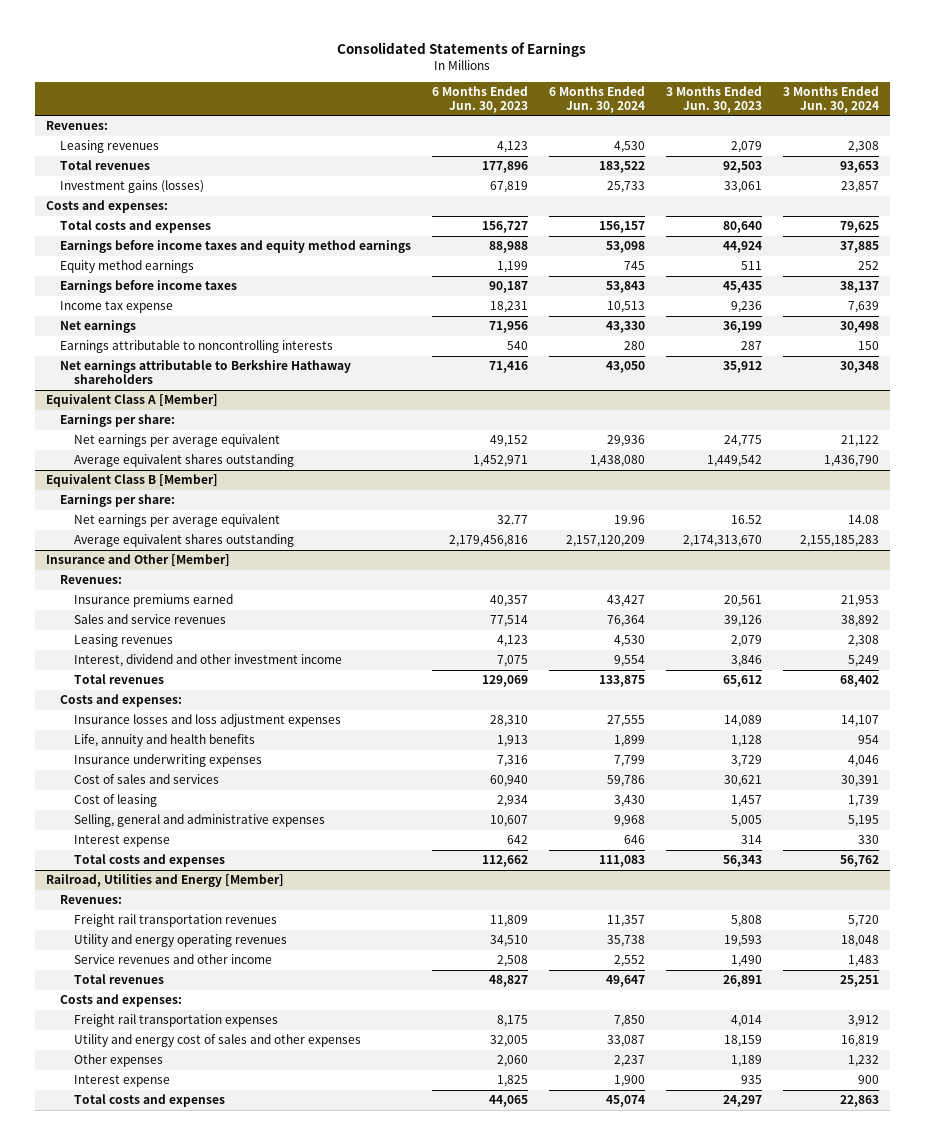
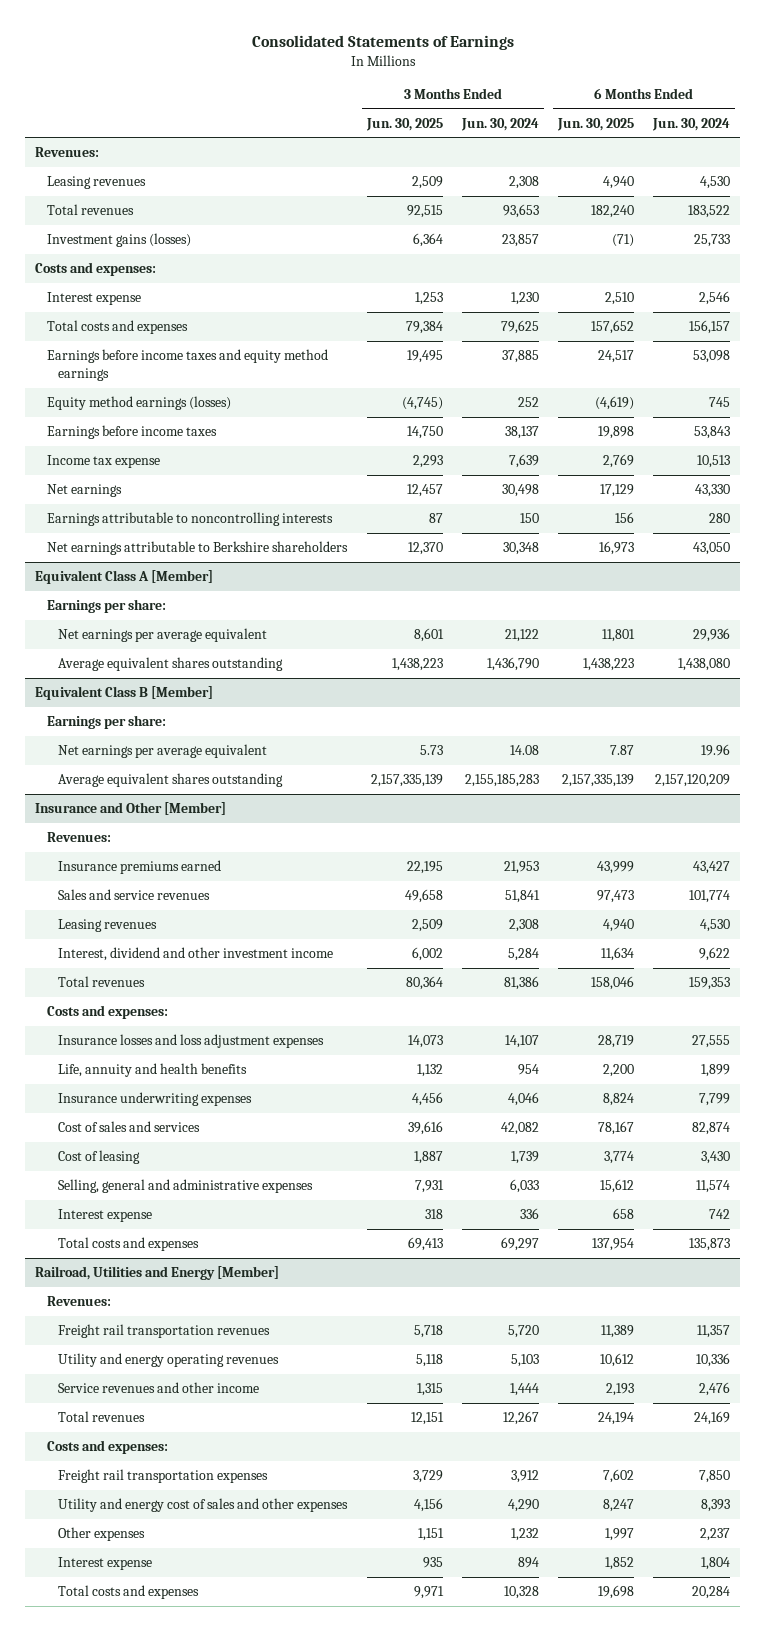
- | 6 Months Ended Jun. 30, 2023 | 6 Months Ended Jun. 30, 2024 | 3 Months Ended Jun. 30, 2023 | 3 Months Ended Jun. 30, 2024
+ | 3 Months Ended Jun. 30, 2025 | 3 Months Ended Jun. 30, 2024 | 6 Months Ended Jun. 30, 2025 | 6 Months Ended Jun. 30, 2024
+ Interest expense | 1,253 | 1,230 | 2,510 | 2,546
- Equity method earnings | 1,199 | 745 | 511 | 252
+ Equity method earnings (losses) | (4,745) | 252 | (4,619) | 745
- Net earnings attributable to Berkshire Hathaway shareholders | 71,416 | 43,050 | 35,912 | 30,348
+ Net earnings attributable to Berkshire shareholders | 12,370 | 30,348 | 16,973 | 43,050
@ Insurance and Other [Member]
- Sales and service revenues | 77,514 | 76,364 | 39,126 | 38,892
+ Sales and service revenues | 49,658 | 51,841 | 97,473 | 101,774
- Interest, dividend and other investment income | 7,075 | 9,554 | 3,846 | 5,249
- Total revenues | 129,069 | 133,875 | 65,612 | 68,402
+ Interest, dividend and other investment income | 6,002 | 5,284 | 11,634 | 9,622
+ Total revenues | 80,364 | 81,386 | 158,046 | 159,353
- Cost of sales and services | 60,940 | 59,786 | 30,621 | 30,391
+ Cost of sales and services | 39,616 | 42,082 | 78,167 | 82,874
- Selling, general and administrative expenses | 10,607 | 9,968 | 5,005 | 5,195
- Interest expense | 642 | 646 | 314 | 330
- Total costs and expenses | 112,662 | 111,083 | 56,343 | 56,762
+ Selling, general and administrative expenses | 7,931 | 6,033 | 15,612 | 11,574
+ Interest expense | 318 | 336 | 658 | 742
+ Total costs and expenses | 69,413 | 69,297 | 137,954 | 135,873
@ Railroad, Utilities and Energy [Member]
- Utility and energy operating revenues | 34,510 | 35,738 | 19,593 | 18,048
- Service revenues and other income | 2,508 | 2,552 | 1,490 | 1,483
- Total revenues | 48,827 | 49,647 | 26,891 | 25,251
+ Utility and energy operating revenues | 5,118 | 5,103 | 10,612 | 10,336
+ Service revenues and other income | 1,315 | 1,444 | 2,193 | 2,476
+ Total revenues | 12,151 | 12,267 | 24,194 | 24,169
- Utility and energy cost of sales and other expenses | 32,005 | 33,087 | 18,159 | 16,819
+ Utility and energy cost of sales and other expenses | 4,156 | 4,290 | 8,247 | 8,393
- Interest expense | 1,825 | 1,900 | 935 | 900
- Total costs and expenses | 44,065 | 45,074 | 24,297 | 22,863
+ Interest expense | 935 | 894 | 1,852 | 1,804
+ Total costs and expenses | 9,971 | 10,328 | 19,698 | 20,284

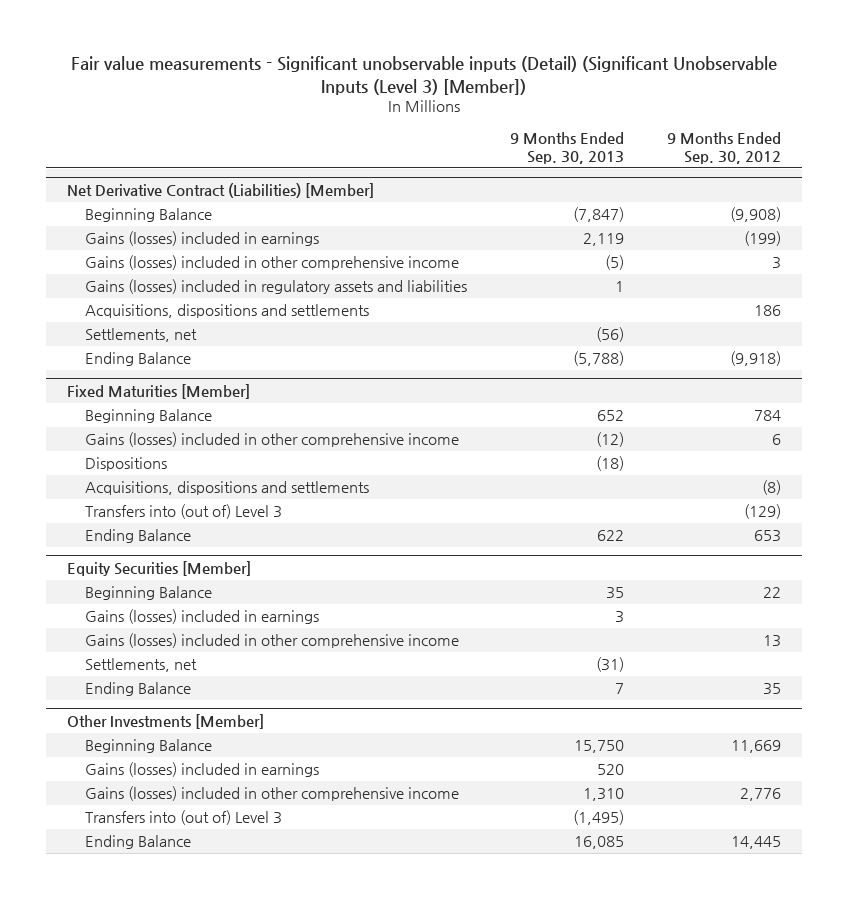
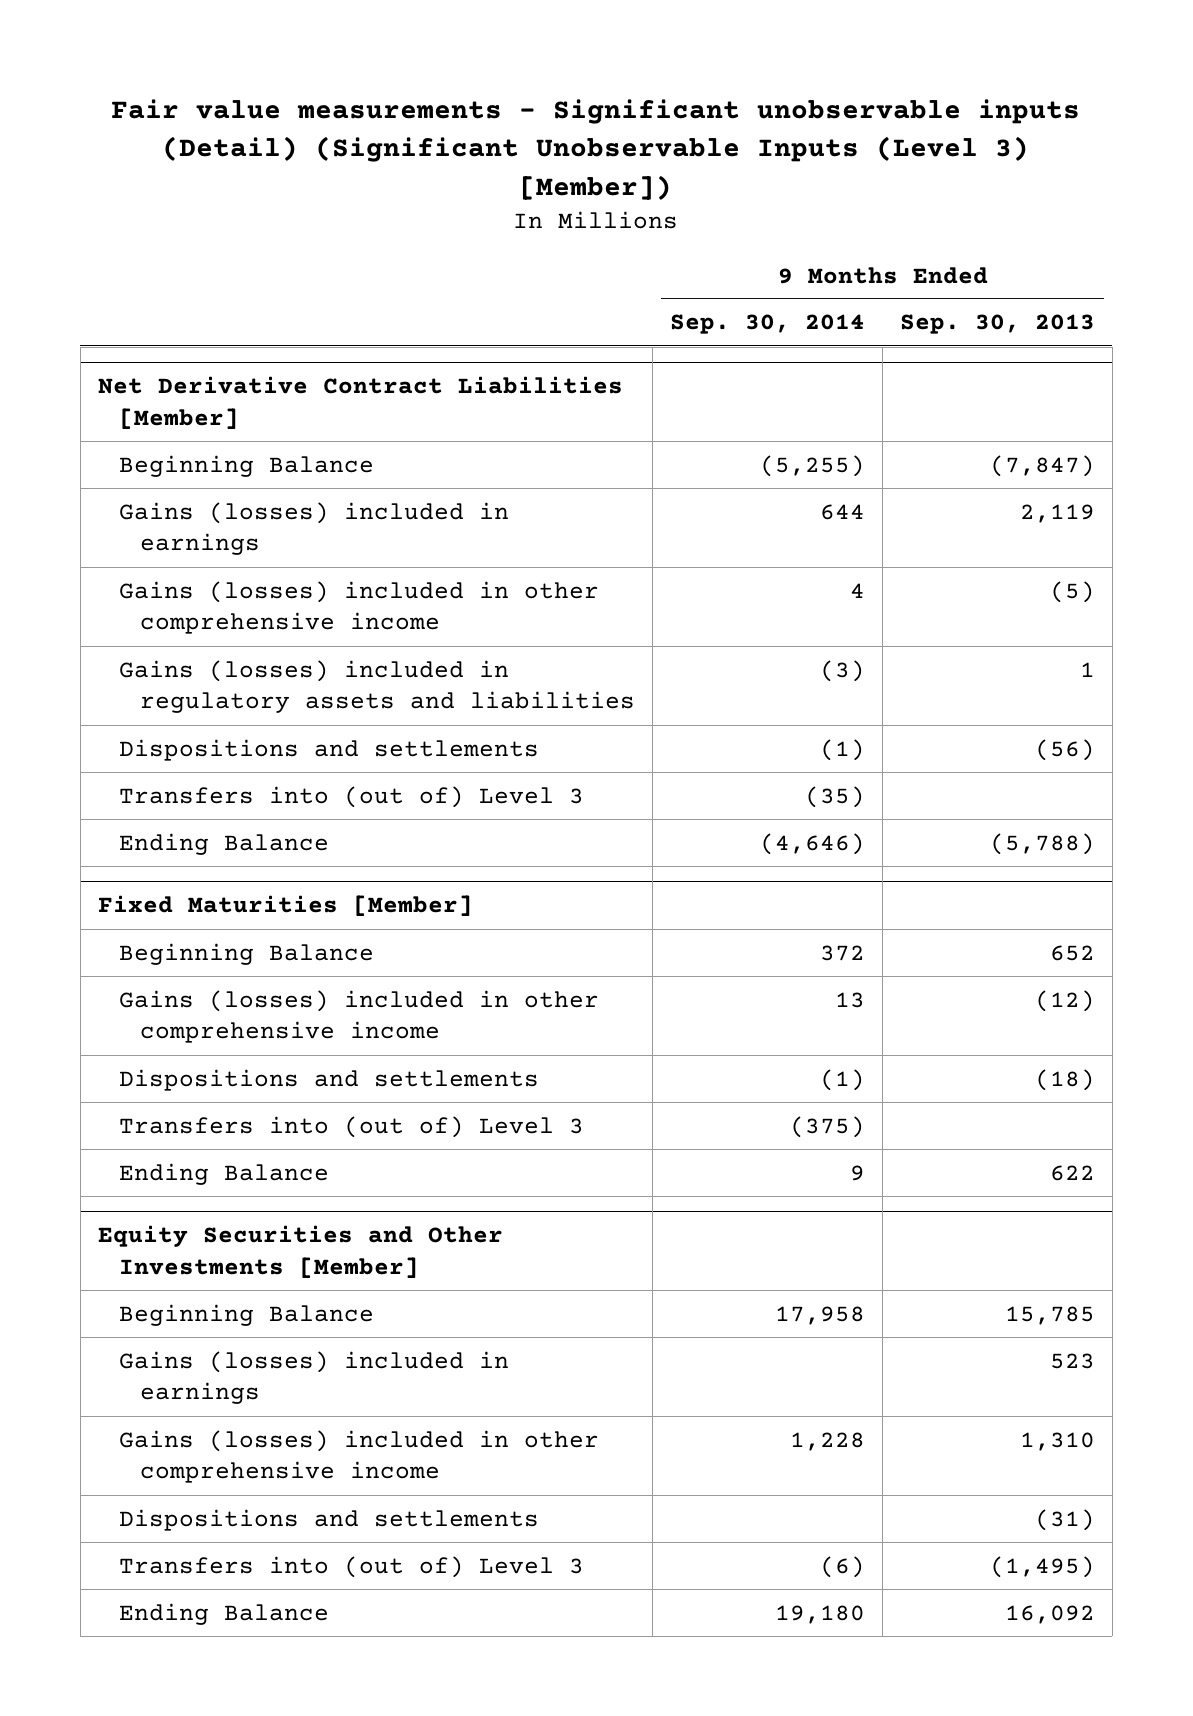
- | 9 Months Ended Sep. 30, 2013 | 9 Months Ended Sep. 30, 2012
+ | 9 Months Ended Sep. 30, 2014 | 9 Months Ended Sep. 30, 2013
- Net Derivative Contract (Liabilities) [Member]
+ Net Derivative Contract Liabilities [Member]
- Acquisitions, dispositions and settlements | | 186
- Settlements, net | (56) |
+ Dispositions and settlements | (1) | (56)
+ Transfers into (out of) Level 3 | (35) |
@ Fixed Maturities [Member]
- Dispositions | (18) |
- Acquisitions, dispositions and settlements | | (8)
+ Dispositions and settlements | (1) | (18)
- Equity Securities [Member]
- Beginning Balance | 35 | 22
- Gains (losses) included in earnings | 3 |
- Gains (losses) included in other comprehensive income | | 13
- Settlements, net | (31) |
- Ending Balance | 7 | 35
- Other Investments [Member]
- Beginning Balance | 15,750 | 11,669
- Gains (losses) included in earnings | 520 |
+ Equity Securities and Other Investments [Member]
+ Beginning Balance | 17,958 | 15,785
+ Gains (losses) included in earnings | | 523
+ Dispositions and settlements | | (31)
- Ending Balance | 16,085 | 14,445
+ Ending Balance | 19,180 | 16,092

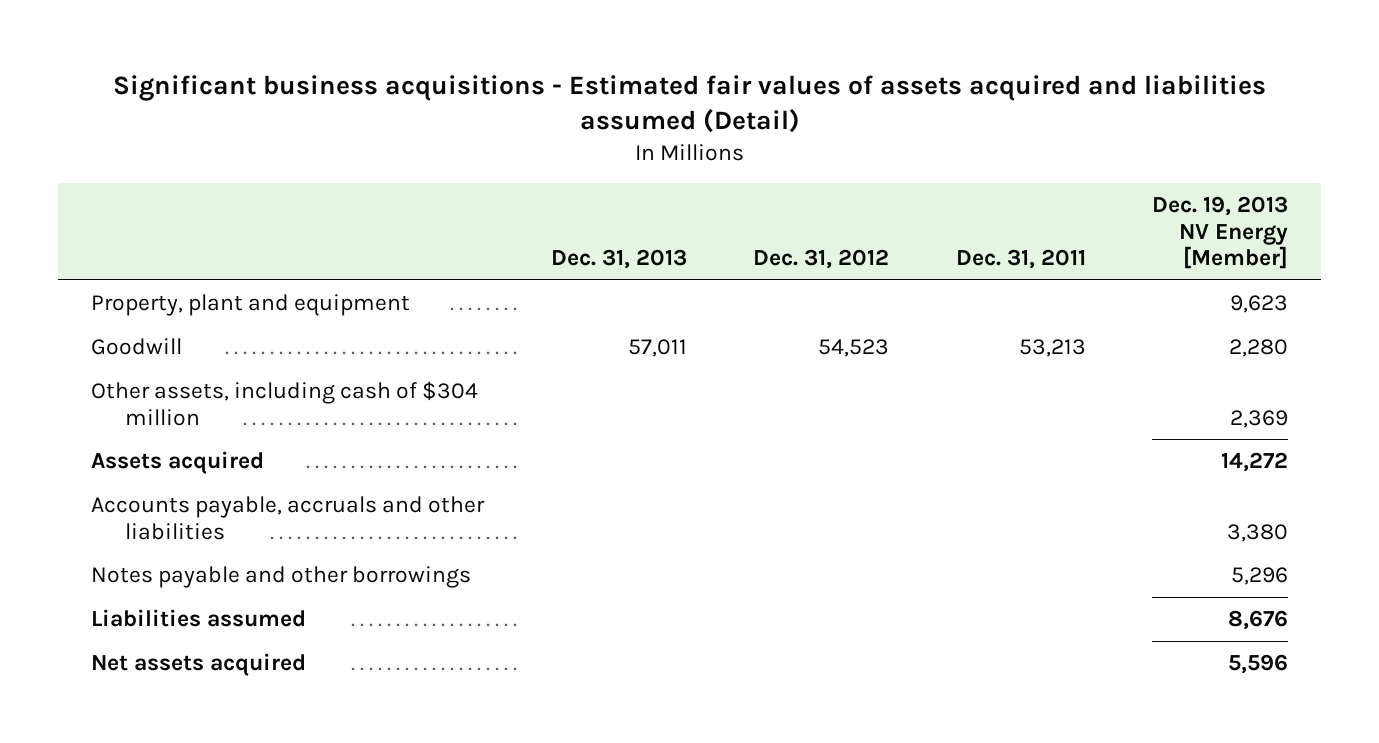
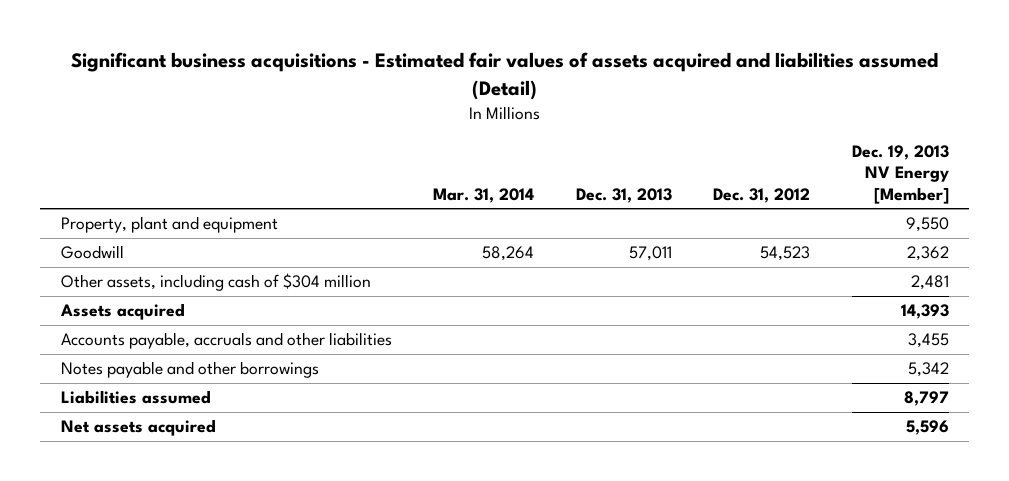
- | Dec. 31, 2013 | Dec. 31, 2012 | Dec. 31, 2011 | Dec. 19, 2013 NV Energy [Member]
+ | Mar. 31, 2014 | Dec. 31, 2013 | Dec. 31, 2012 | Dec. 19, 2013 NV Energy [Member]
- Property, plant and equipment | | | | 9,623
- Goodwill | 57,011 | 54,523 | 53,213 | 2,280
- Other assets, including cash of $304 million | | | | 2,369
- Assets acquired | | | | 14,272
- Accounts payable, accruals and other liabilities | | | | 3,380
- Notes payable and other borrowings | | | | 5,296
- Liabilities assumed | | | | 8,676
+ Property, plant and equipment | | | | 9,550
+ Goodwill | 58,264 | 57,011 | 54,523 | 2,362
+ Other assets, including cash of $304 million | | | | 2,481
+ Assets acquired | | | | 14,393
+ Accounts payable, accruals and other liabilities | | | | 3,455
+ Notes payable and other borrowings | | | | 5,342
+ Liabilities assumed | | | | 8,797

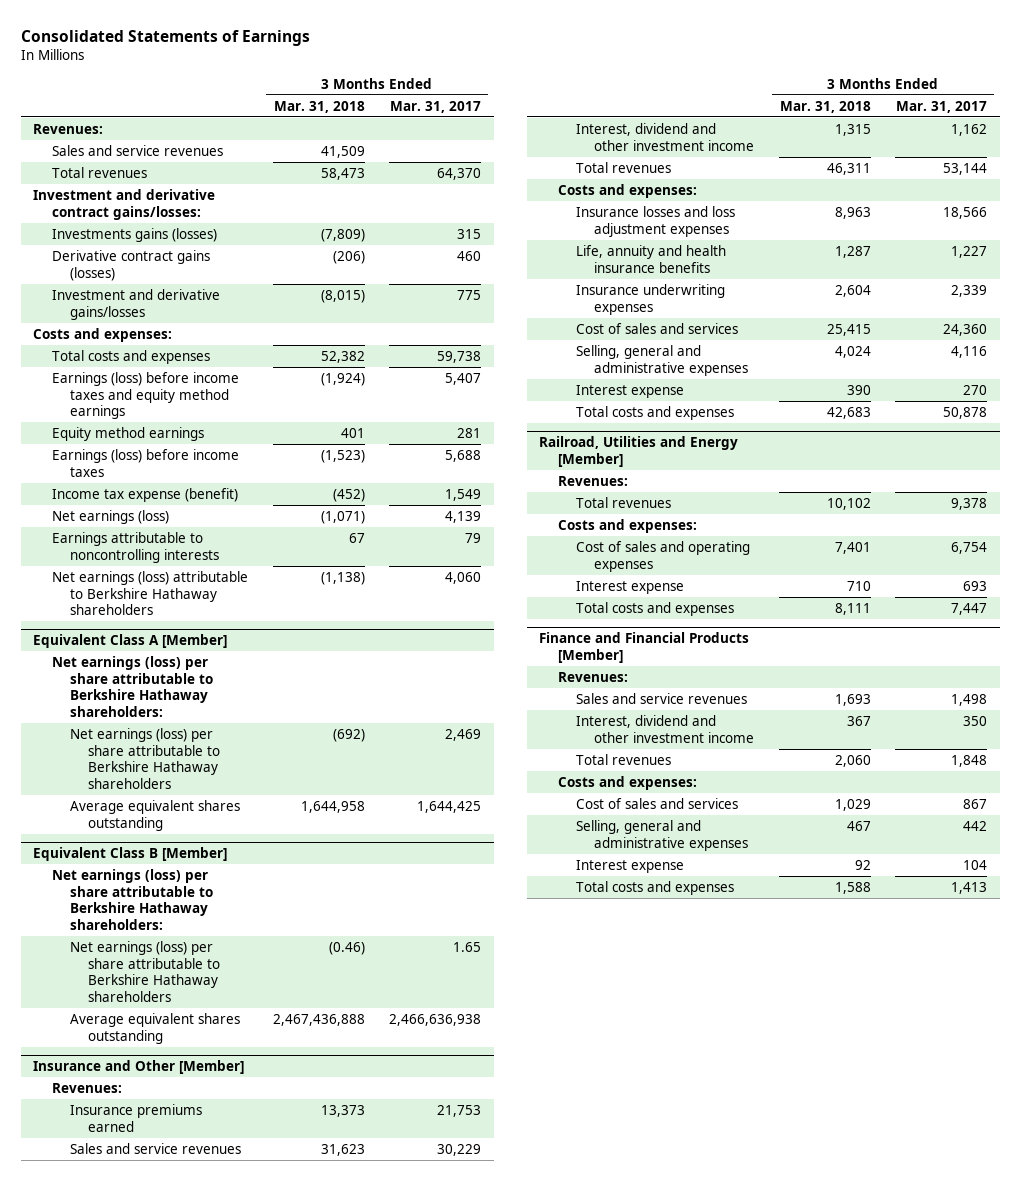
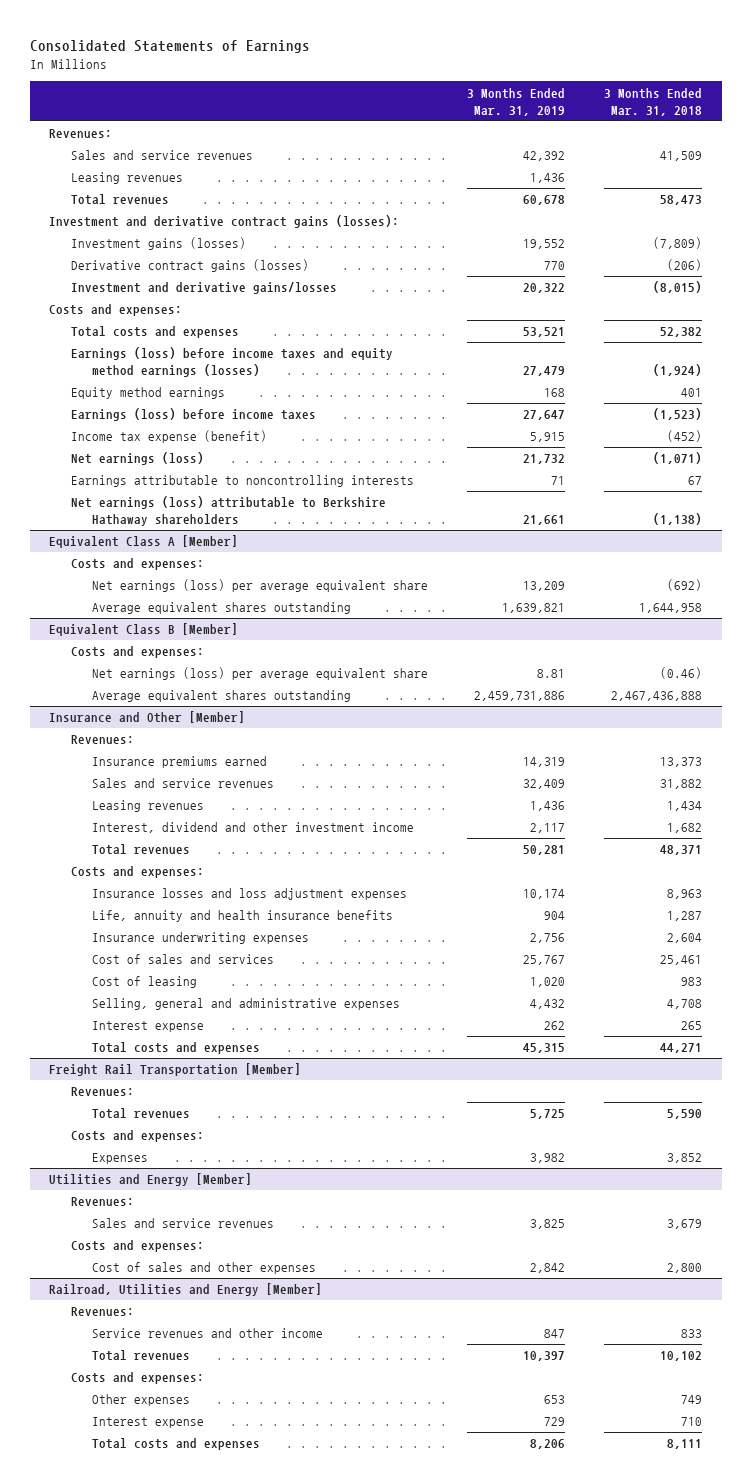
- | 3 Months Ended Mar. 31, 2018 | 3 Months Ended Mar. 31, 2017
+ | 3 Months Ended Mar. 31, 2019 | 3 Months Ended Mar. 31, 2018
+ Leasing revenues | 1,436 |
- Investment and derivative contract gains/losses:
- Investments gains (losses) | (7,809) | 315
+ Investment and derivative contract gains (losses):
+ Investment gains (losses) | 19,552 | (7,809)
- Earnings (loss) before income taxes and equity method earnings | (1,924) | 5,407
+ Earnings (loss) before income taxes and equity method earnings (losses) | 27,479 | (1,924)
@ Equivalent Class A [Member]
- Net earnings (loss) per share attributable to Berkshire Hathaway shareholders:
- Net earnings (loss) per share attributable to Berkshire Hathaway shareholders | (692) | 2,469
+ Costs and expenses:
+ Net earnings (loss) per average equivalent share | 13,209 | (692)
@ Equivalent Class B [Member]
- Net earnings (loss) per share attributable to Berkshire Hathaway shareholders:
- Net earnings (loss) per share attributable to Berkshire Hathaway shareholders | (0.46) | 1.65
+ Costs and expenses:
+ Net earnings (loss) per average equivalent share | 8.81 | (0.46)
@ Insurance and Other [Member]
- Sales and service revenues | 31,623 | 30,229
- Interest, dividend and other investment income | 1,315 | 1,162
- Total revenues | 46,311 | 53,144
+ Sales and service revenues | 32,409 | 31,882
+ Leasing revenues | 1,436 | 1,434
+ Interest, dividend and other investment income | 2,117 | 1,682
+ Total revenues | 50,281 | 48,371
- Cost of sales and services | 25,415 | 24,360
- Selling, general and administrative expenses | 4,024 | 4,116
- Interest expense | 390 | 270
- Total costs and expenses | 42,683 | 50,878
+ Cost of sales and services | 25,767 | 25,461
+ Cost of leasing | 1,020 | 983
+ Selling, general and administrative expenses | 4,432 | 4,708
+ Interest expense | 262 | 265
+ Total costs and expenses | 45,315 | 44,271
+ Freight Rail Transportation [Member]
+ Revenues:
+ Total revenues | 5,725 | 5,590
+ Costs and expenses:
+ Expenses | 3,982 | 3,852
+ Utilities and Energy [Member]
+ Revenues:
+ Sales and service revenues | 3,825 | 3,679
+ Costs and expenses:
+ Cost of sales and other expenses | 2,842 | 2,800
@ Railroad, Utilities and Energy [Member]
+ Service revenues and other income | 847 | 833
- Cost of sales and operating expenses | 7,401 | 6,754
+ Other expenses | 653 | 749
- Finance and Financial Products [Member]
- Revenues:
- Sales and service revenues | 1,693 | 1,498
- Interest, dividend and other investment income | 367 | 350
- Total revenues | 2,060 | 1,848
- Costs and expenses:
- Cost of sales and services | 1,029 | 867
- Selling, general and administrative expenses | 467 | 442
- Interest expense | 92 | 104
- Total costs and expenses | 1,588 | 1,413

